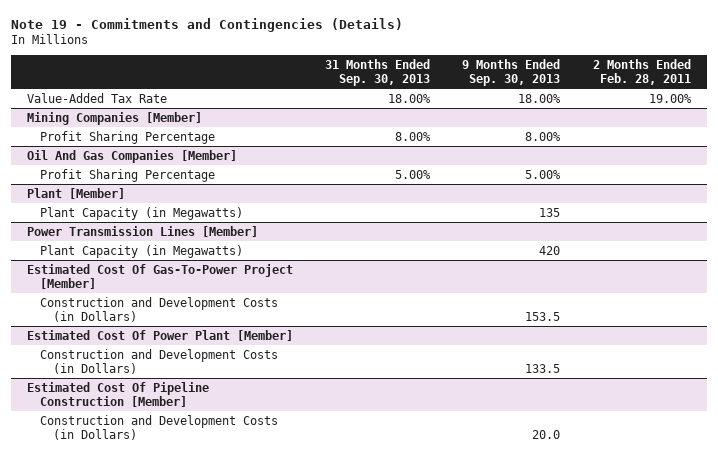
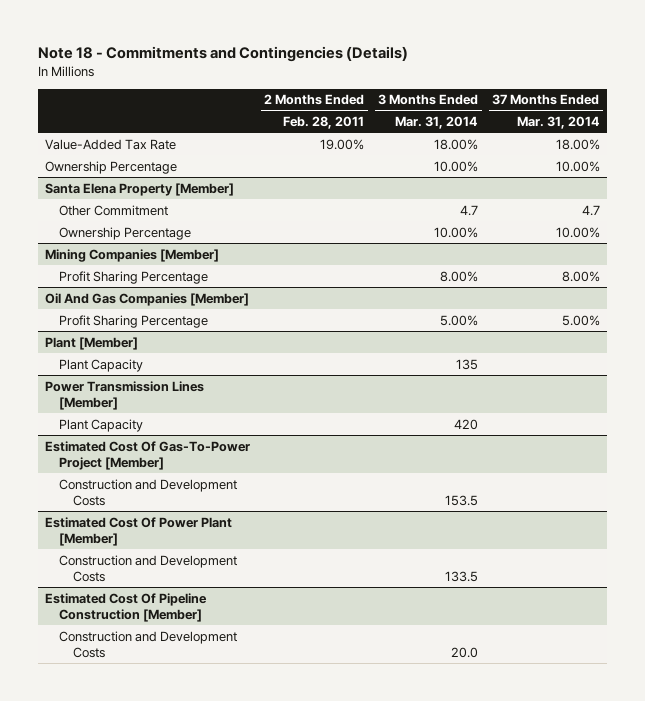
- Note 19 - Commitments and Contingencies (Details)
+ Note 18 - Commitments and Contingencies (Details)
- | 31 Months Ended Sep. 30, 2013 | 9 Months Ended Sep. 30, 2013 | 2 Months Ended Feb. 28, 2011
+ | 2 Months Ended Feb. 28, 2011 | 3 Months Ended Mar. 31, 2014 | 37 Months Ended Mar. 31, 2014
+ Ownership Percentage | | 10.00% | 10.00%
+ Santa Elena Property [Member]
+ Other Commitment | | 4.7 | 4.7
+ Ownership Percentage | | 10.00% | 10.00%
@ Plant [Member]
- Plant Capacity (in Megawatts) | | 135 |
+ Plant Capacity | | 135 |
@ Power Transmission Lines [Member]
- Plant Capacity (in Megawatts) | | 420 |
+ Plant Capacity | | 420 |
@ Estimated Cost Of Gas-To-Power Project [Member]
- Construction and Development Costs (in Dollars) | | 153.5 |
+ Construction and Development Costs | | 153.5 |
@ Estimated Cost Of Power Plant [Member]
- Construction and Development Costs (in Dollars) | | 133.5 |
+ Construction and Development Costs | | 133.5 |
@ Estimated Cost Of Pipeline Construction [Member]
- Construction and Development Costs (in Dollars) | | 20.0 |
+ Construction and Development Costs | | 20.0 |

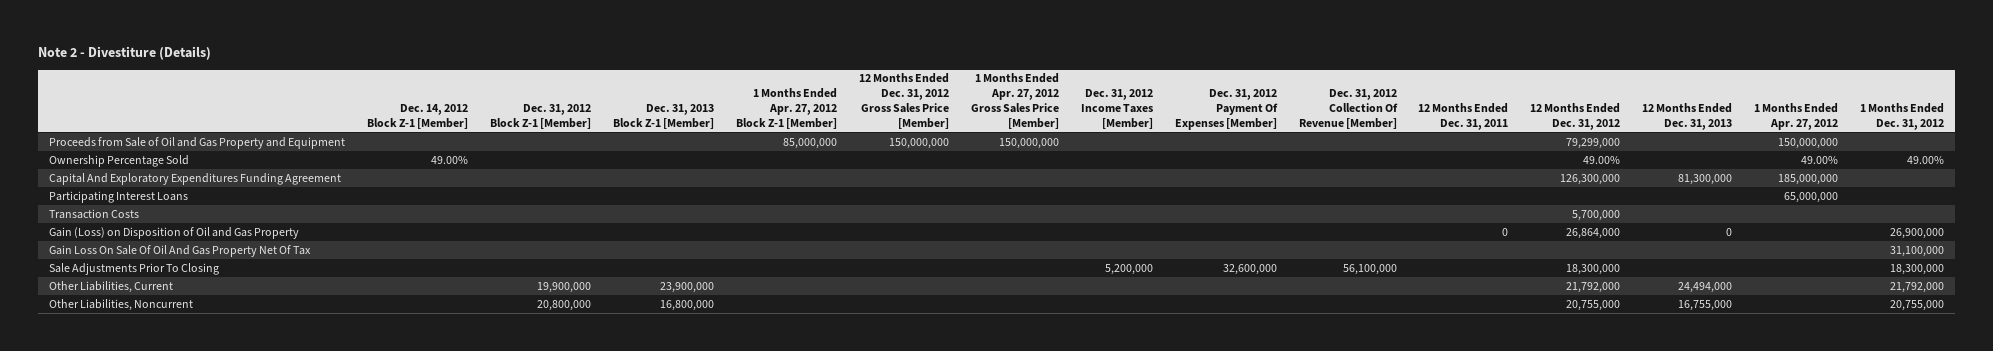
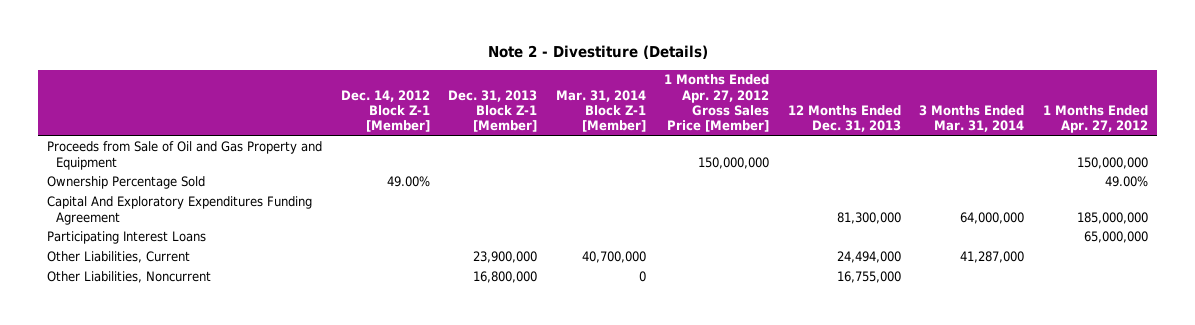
- | Dec. 14, 2012 Block Z-1 [Member] | Dec. 31, 2012 Block Z-1 [Member] | Dec. 31, 2013 Block Z-1 [Member] | 1 Months Ended Apr. 27, 2012 Block Z-1 [Member] | 12 Months Ended Dec. 31, 2012 Gross Sales Price [Member] | 1 Months Ended Apr. 27, 2012 Gross Sales Price [Member] | Dec. 31, 2012 Income Taxes [Member] | Dec. 31, 2012 Payment Of Expenses [Member] | Dec. 31, 2012 Collection Of Revenue [Member] | 12 Months Ended Dec. 31, 2011 | 12 Months Ended Dec. 31, 2012 | 12 Months Ended Dec. 31, 2013 | 1 Months Ended Apr. 27, 2012 | 1 Months Ended Dec. 31, 2012
+ | Dec. 14, 2012 Block Z-1 [Member] | Dec. 31, 2013 Block Z-1 [Member] | Mar. 31, 2014 Block Z-1 [Member] | 1 Months Ended Apr. 27, 2012 Gross Sales Price [Member] | 12 Months Ended Dec. 31, 2013 | 3 Months Ended Mar. 31, 2014 | 1 Months Ended Apr. 27, 2012
- Transaction Costs | | | | | | | | | | | 5,700,000 | | |
- Gain (Loss) on Disposition of Oil and Gas Property | | | | | | | | | | 0 | 26,864,000 | 0 | | 26,900,000
- Gain Loss On Sale Of Oil And Gas Property Net Of Tax | | | | | | | | | | | | | | 31,100,000
- Sale Adjustments Prior To Closing | | | | | | | 5,200,000 | 32,600,000 | 56,100,000 | | 18,300,000 | | | 18,300,000

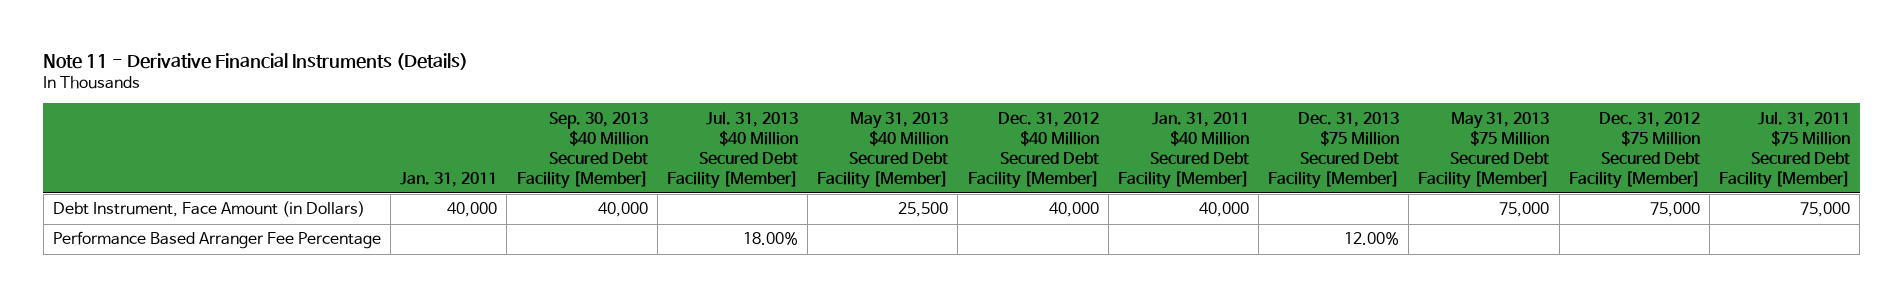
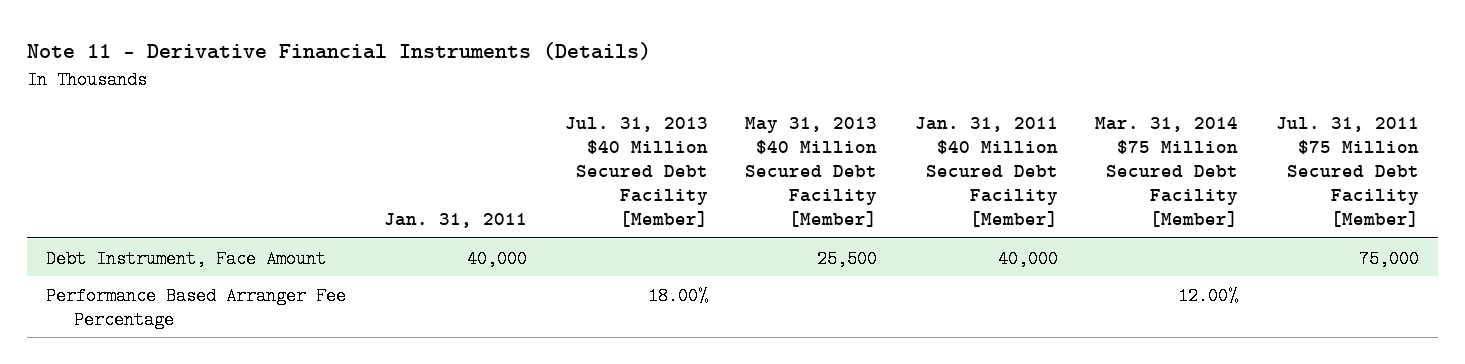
- | Jan. 31, 2011 | Sep. 30, 2013 $40 Million Secured Debt Facility [Member] | Jul. 31, 2013 $40 Million Secured Debt Facility [Member] | May 31, 2013 $40 Million Secured Debt Facility [Member] | Dec. 31, 2012 $40 Million Secured Debt Facility [Member] | Jan. 31, 2011 $40 Million Secured Debt Facility [Member] | Dec. 31, 2013 $75 Million Secured Debt Facility [Member] | May 31, 2013 $75 Million Secured Debt Facility [Member] | Dec. 31, 2012 $75 Million Secured Debt Facility [Member] | Jul. 31, 2011 $75 Million Secured Debt Facility [Member]
+ | Jan. 31, 2011 | Jul. 31, 2013 $40 Million Secured Debt Facility [Member] | May 31, 2013 $40 Million Secured Debt Facility [Member] | Jan. 31, 2011 $40 Million Secured Debt Facility [Member] | Mar. 31, 2014 $75 Million Secured Debt Facility [Member] | Jul. 31, 2011 $75 Million Secured Debt Facility [Member]
- Debt Instrument, Face Amount (in Dollars) | 40,000 | 40,000 | | 25,500 | 40,000 | 40,000 | | 75,000 | 75,000 | 75,000
+ Debt Instrument, Face Amount | 40,000 | | 25,500 | 40,000 | | 75,000

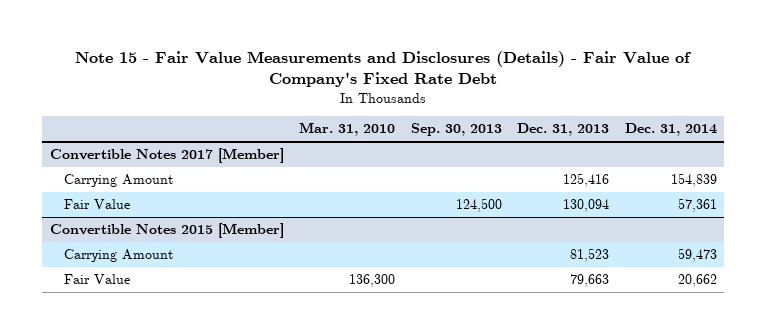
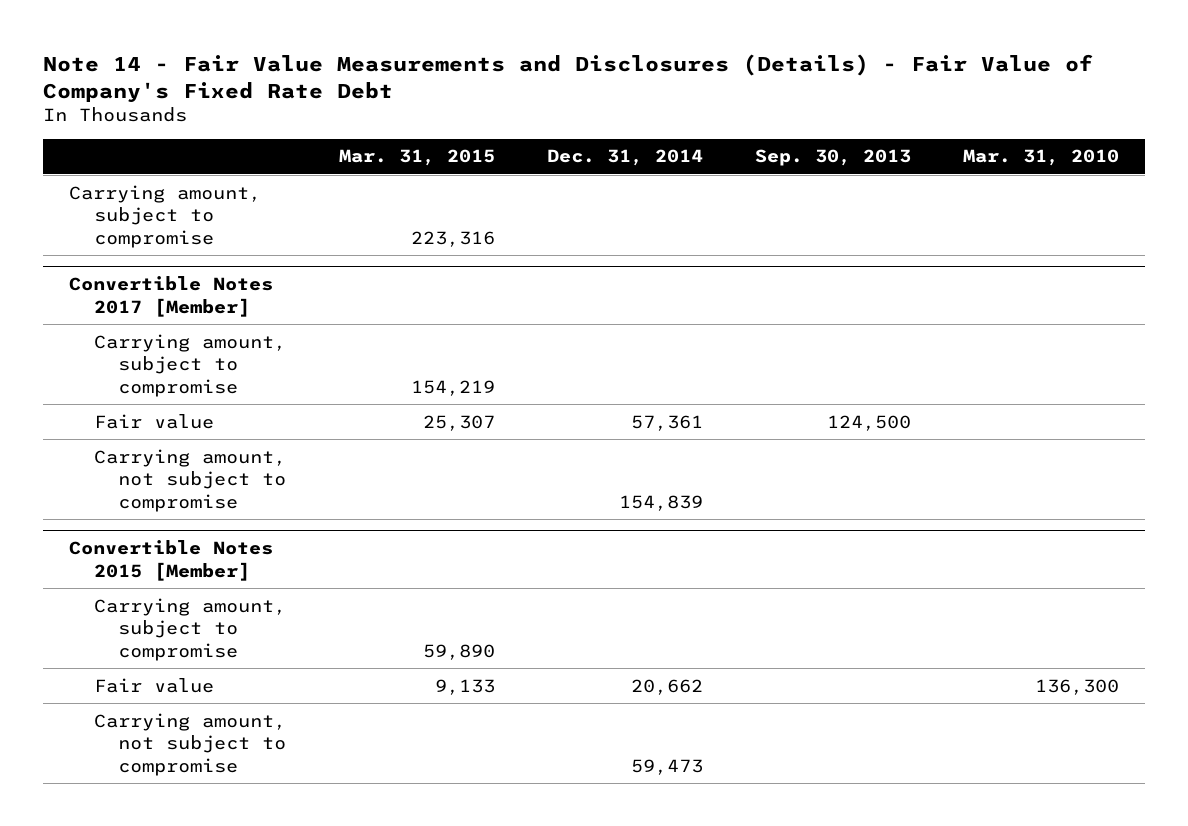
- Note 15 - Fair Value Measurements and Disclosures (Details) - Fair Value of Company's Fixed Rate Debt
+ Note 14 - Fair Value Measurements and Disclosures (Details) - Fair Value of Company's Fixed Rate Debt
- | Mar. 31, 2010 | Sep. 30, 2013 | Dec. 31, 2013 | Dec. 31, 2014
+ | Mar. 31, 2015 | Dec. 31, 2014 | Sep. 30, 2013 | Mar. 31, 2010
+ Carrying amount, subject to compromise | 223,316 | | |
@ Convertible Notes 2017 [Member]
- Carrying Amount | | | 125,416 | 154,839
- Fair Value | | 124,500 | 130,094 | 57,361
+ Carrying amount, subject to compromise | 154,219 | | |
+ Fair value | 25,307 | 57,361 | 124,500 |
+ Carrying amount, not subject to compromise | | 154,839 | |
@ Convertible Notes 2015 [Member]
- Carrying Amount | | | 81,523 | 59,473
- Fair Value | 136,300 | | 79,663 | 20,662
+ Carrying amount, subject to compromise | 59,890 | | |
+ Fair value | 9,133 | 20,662 | | 136,300
+ Carrying amount, not subject to compromise | | 59,473 | |

